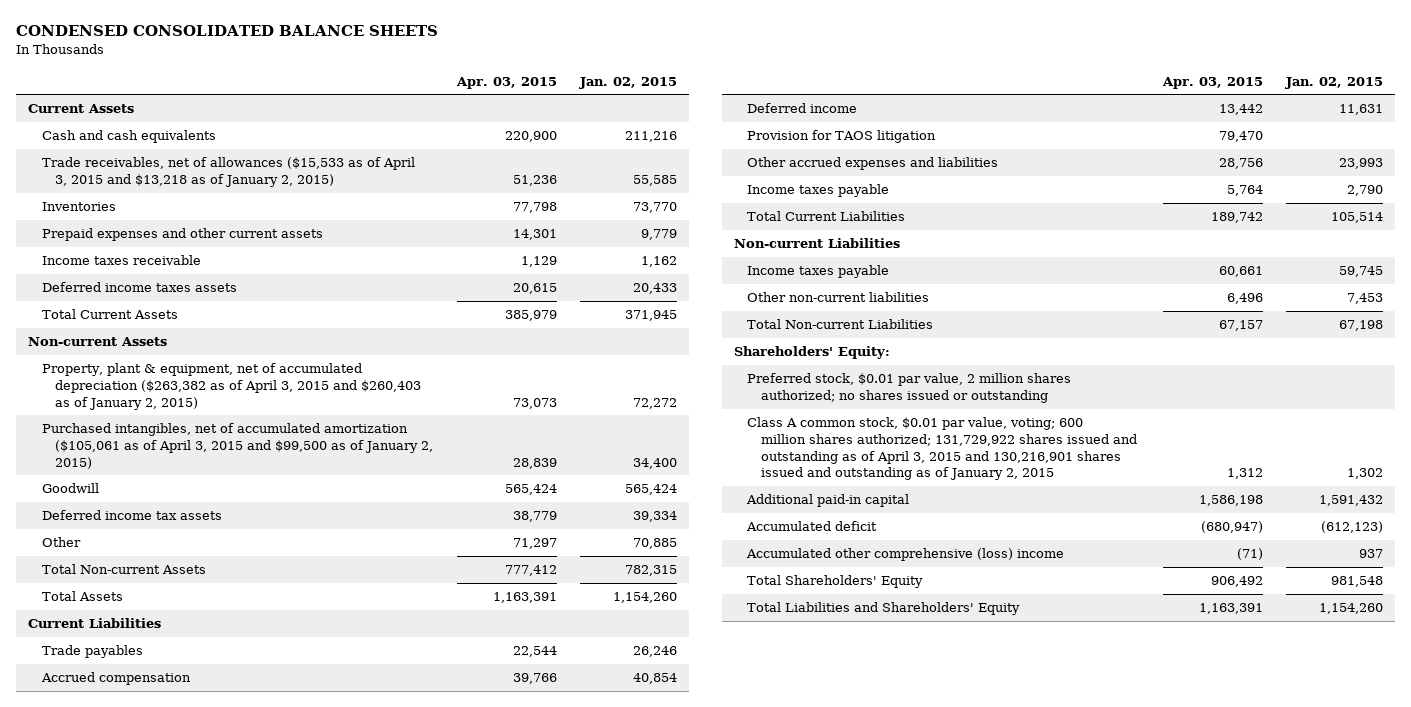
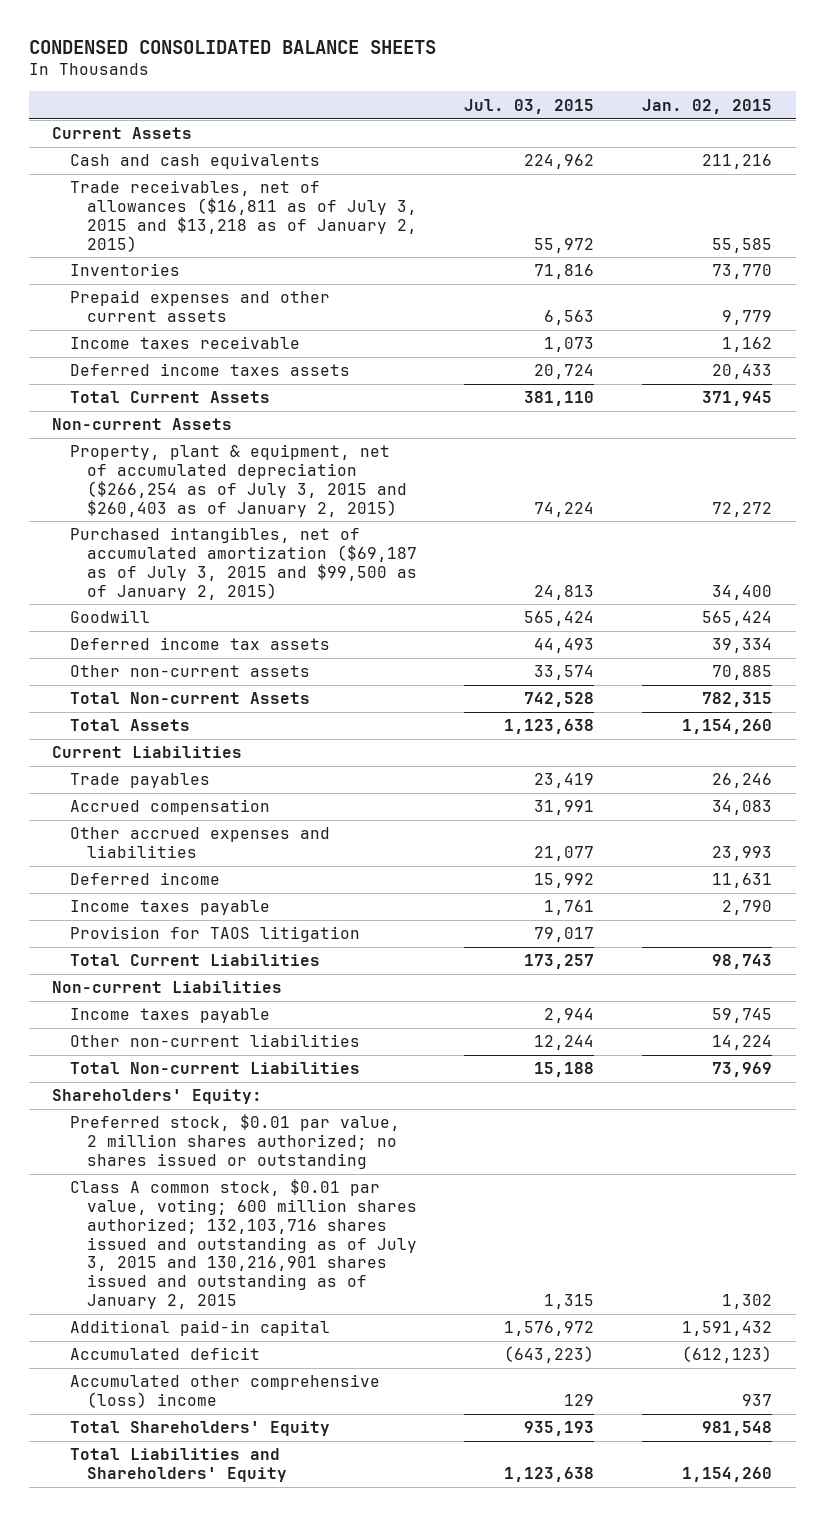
- | Apr. 03, 2015 | Jan. 02, 2015
+ | Jul. 03, 2015 | Jan. 02, 2015
- Trade receivables, net of allowances ($15,533 as of April 3, 2015 and $13,218 as of January 2, 2015) | 51,236 | 55,585
+ Trade receivables, net of allowances ($16,811 as of July 3, 2015 and $13,218 as of January 2, 2015) | 55,972 | 55,585
- Property, plant & equipment, net of accumulated depreciation ($263,382 as of April 3, 2015 and $260,403 as of January 2, 2015) | 73,073 | 72,272
- Purchased intangibles, net of accumulated amortization ($105,061 as of April 3, 2015 and $99,500 as of January 2, 2015) | 28,839 | 34,400
+ Property, plant & equipment, net of accumulated depreciation ($266,254 as of July 3, 2015 and $260,403 as of January 2, 2015) | 74,224 | 72,272
+ Purchased intangibles, net of accumulated amortization ($69,187 as of July 3, 2015 and $99,500 as of January 2, 2015) | 24,813 | 34,400
- Other | 71,297 | 70,885
+ Other non-current assets | 33,574 | 70,885
- Accrued compensation | 39,766 | 40,854
+ Accrued compensation | 31,991 | 34,083
moved down: Deferred income | 15,992 | 11,631
- Total Current Liabilities | 189,742 | 105,514
moved down: Provision for TAOS litigation | 79,017 |
+ Total Current Liabilities | 173,257 | 98,743
- Other non-current liabilities | 6,496 | 7,453
- Total Non-current Liabilities | 67,157 | 67,198
+ Other non-current liabilities | 12,244 | 14,224
+ Total Non-current Liabilities | 15,188 | 73,969
- Class A common stock, $0.01 par value, voting; 600 million shares authorized; 131,729,922 shares issued and outstanding as of April 3, 2015 and 130,216,901 shares issued and outstanding as of January 2, 2015 | 1,312 | 1,302
+ Class A common stock, $0.01 par value, voting; 600 million shares authorized; 132,103,716 shares issued and outstanding as of July 3, 2015 and 130,216,901 shares issued and outstanding as of January 2, 2015 | 1,315 | 1,302

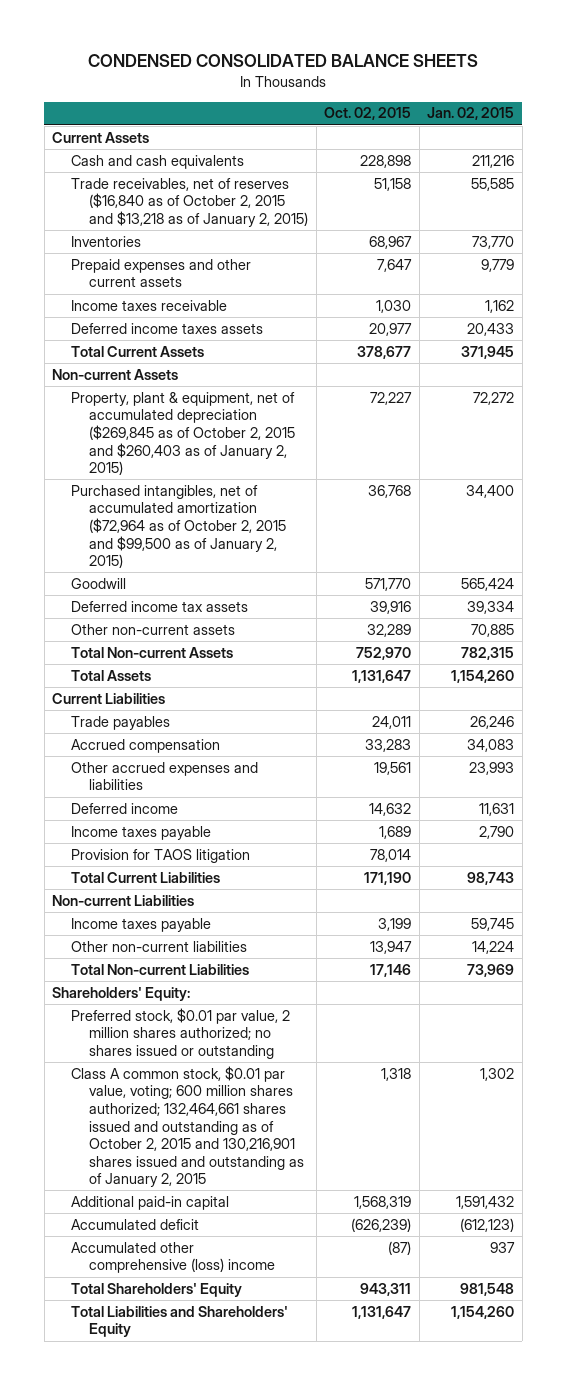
- | Jul. 03, 2015 | Jan. 02, 2015
+ | Oct. 02, 2015 | Jan. 02, 2015
- Trade receivables, net of allowances ($16,811 as of July 3, 2015 and $13,218 as of January 2, 2015) | 55,972 | 55,585
+ Trade receivables, net of reserves ($16,840 as of October 2, 2015 and $13,218 as of January 2, 2015) | 51,158 | 55,585
- Property, plant & equipment, net of accumulated depreciation ($266,254 as of July 3, 2015 and $260,403 as of January 2, 2015) | 74,224 | 72,272
- Purchased intangibles, net of accumulated amortization ($69,187 as of July 3, 2015 and $99,500 as of January 2, 2015) | 24,813 | 34,400
+ Property, plant & equipment, net of accumulated depreciation ($269,845 as of October 2, 2015 and $260,403 as of January 2, 2015) | 72,227 | 72,272
+ Purchased intangibles, net of accumulated amortization ($72,964 as of October 2, 2015 and $99,500 as of January 2, 2015) | 36,768 | 34,400
- Class A common stock, $0.01 par value, voting; 600 million shares authorized; 132,103,716 shares issued and outstanding as of July 3, 2015 and 130,216,901 shares issued and outstanding as of January 2, 2015 | 1,315 | 1,302
+ Class A common stock, $0.01 par value, voting; 600 million shares authorized; 132,464,661 shares issued and outstanding as of October 2, 2015 and 130,216,901 shares issued and outstanding as of January 2, 2015 | 1,318 | 1,302

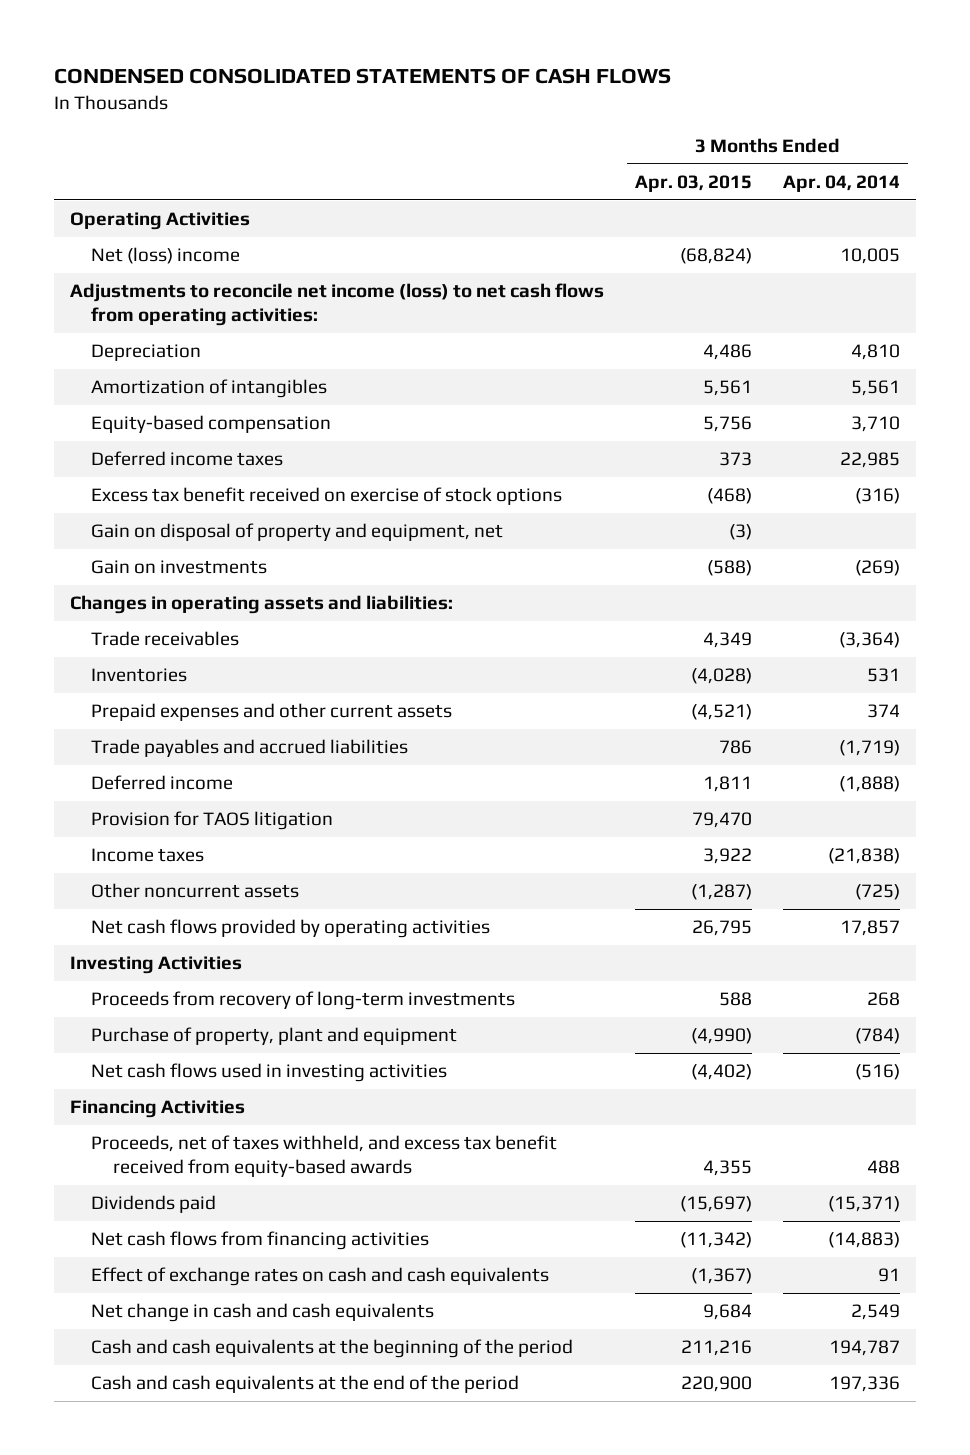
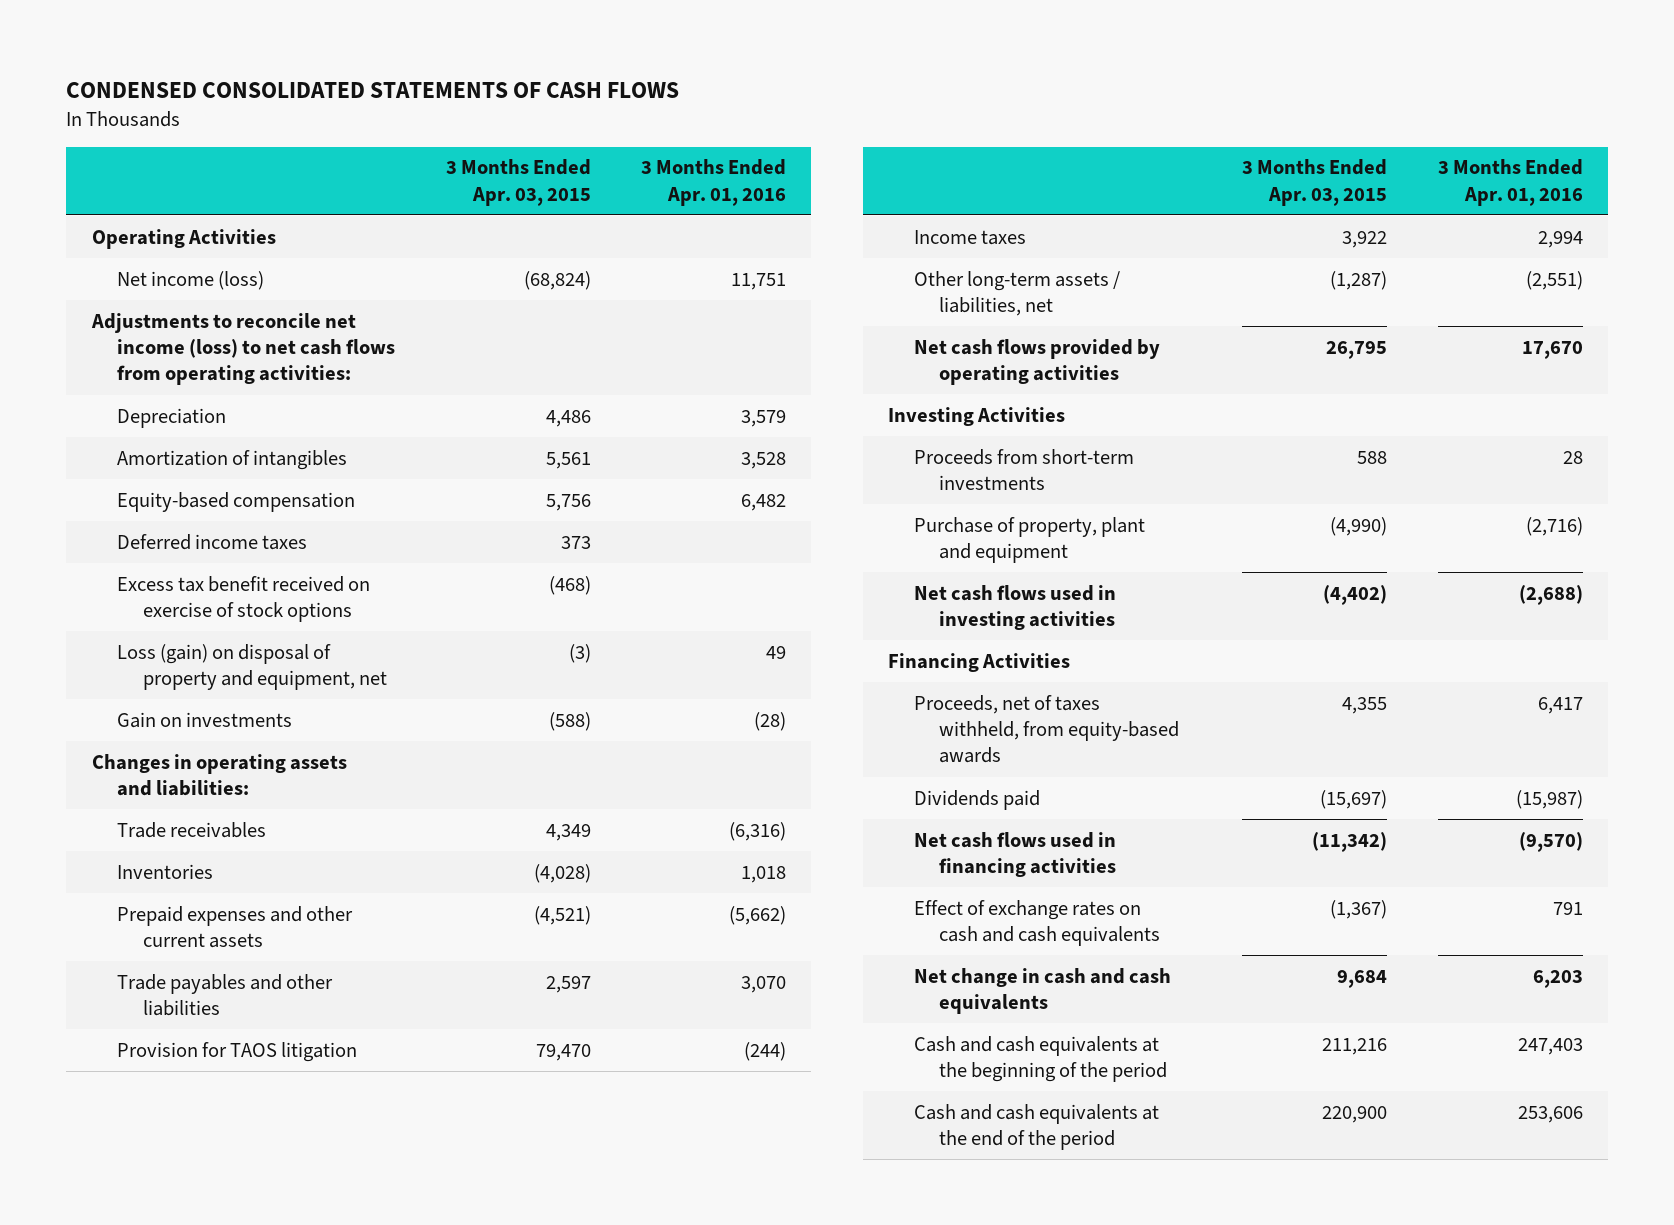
- | 3 Months Ended Apr. 03, 2015 | 3 Months Ended Apr. 04, 2014
+ | 3 Months Ended Apr. 03, 2015 | 3 Months Ended Apr. 01, 2016
- Net (loss) income | (68,824) | 10,005
+ Net income (loss) | (68,824) | 11,751
- Gain on disposal of property and equipment, net | (3) |
+ Loss (gain) on disposal of property and equipment, net | (3) | 49
- Trade payables and accrued liabilities | 786 | (1,719)
- Deferred income | 1,811 | (1,888)
+ Trade payables and other liabilities | 2,597 | 3,070
- Other noncurrent assets | (1,287) | (725)
+ Other long-term assets / liabilities, net | (1,287) | (2,551)
- Proceeds from recovery of long-term investments | 588 | 268
+ Proceeds from short-term investments | 588 | 28
- Proceeds, net of taxes withheld, and excess tax benefit received from equity-based awards | 4,355 | 488
+ Proceeds, net of taxes withheld, from equity-based awards | 4,355 | 6,417
- Net cash flows from financing activities | (11,342) | (14,883)
+ Net cash flows used in financing activities | (11,342) | (9,570)

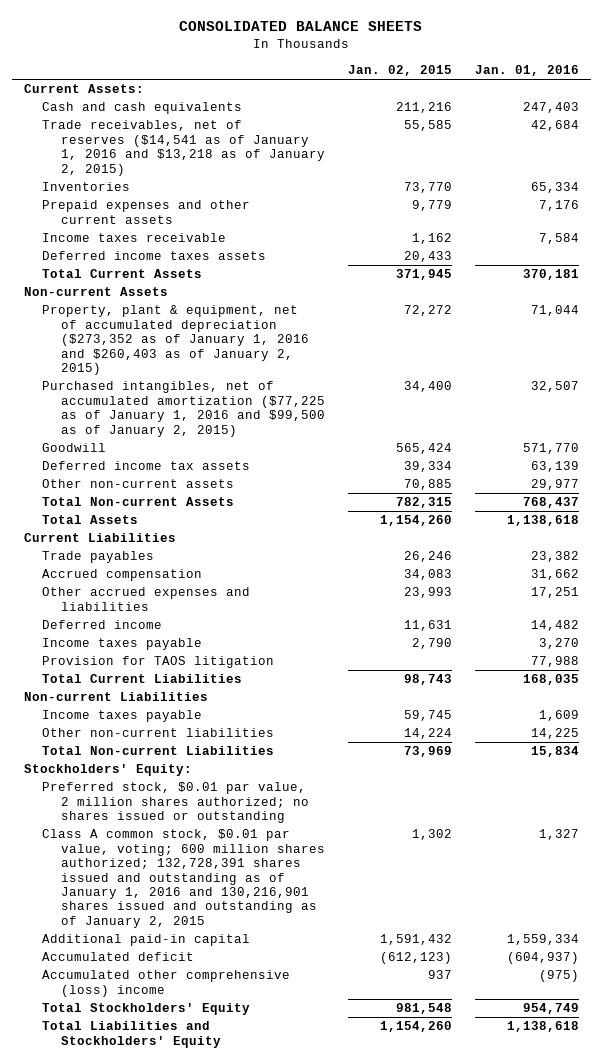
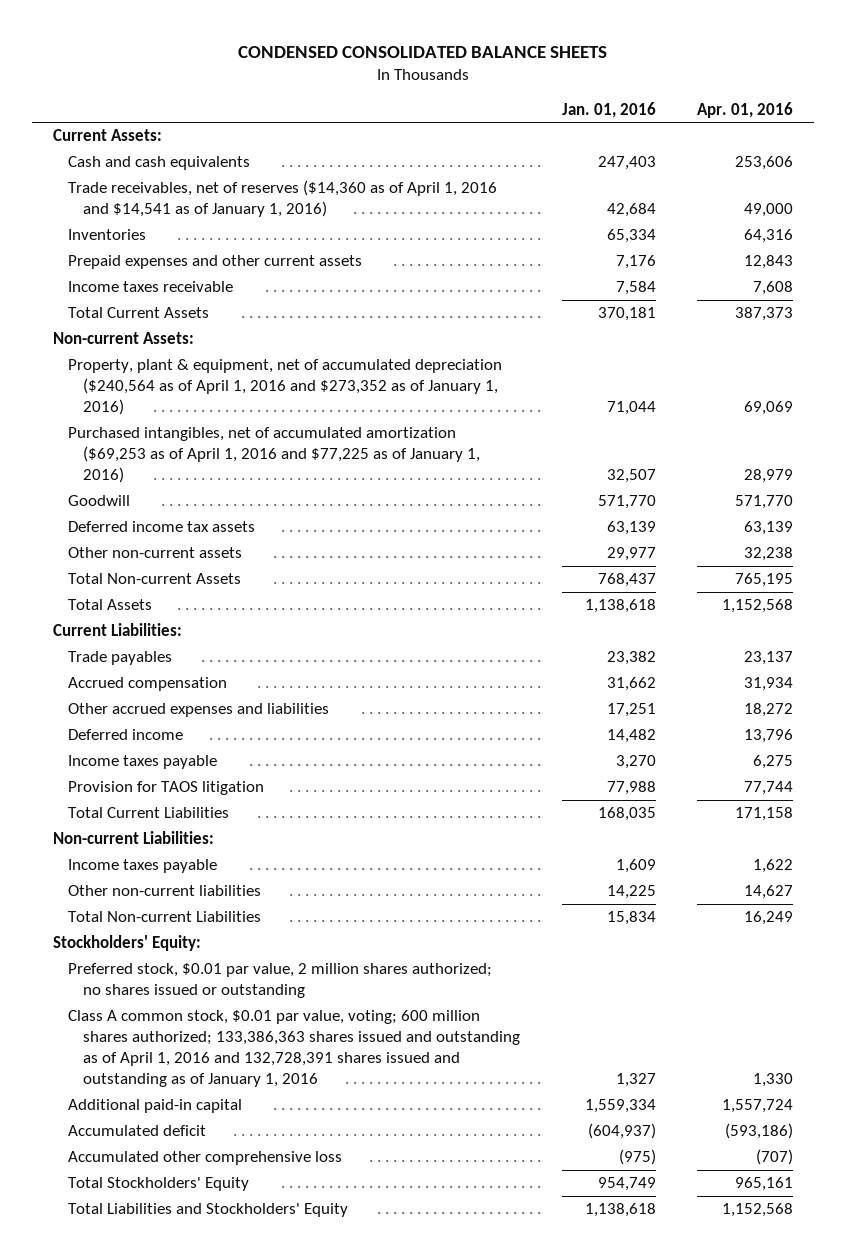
- CONSOLIDATED BALANCE SHEETS
+ CONDENSED CONSOLIDATED BALANCE SHEETS
- | Jan. 02, 2015 | Jan. 01, 2016
+ | Jan. 01, 2016 | Apr. 01, 2016
- Trade receivables, net of reserves ($14,541 as of January 1, 2016 and $13,218 as of January 2, 2015) | 55,585 | 42,684
+ Trade receivables, net of reserves ($14,360 as of April 1, 2016 and $14,541 as of January 1, 2016) | 42,684 | 49,000
- Deferred income taxes assets | 20,433 |
- Non-current Assets
- Property, plant & equipment, net of accumulated depreciation ($273,352 as of January 1, 2016 and $260,403 as of January 2, 2015) | 72,272 | 71,044
- Purchased intangibles, net of accumulated amortization ($77,225 as of January 1, 2016 and $99,500 as of January 2, 2015) | 34,400 | 32,507
+ Non-current Assets:
+ Property, plant & equipment, net of accumulated depreciation ($240,564 as of April 1, 2016 and $273,352 as of January 1, 2016) | 71,044 | 69,069
+ Purchased intangibles, net of accumulated amortization ($69,253 as of April 1, 2016 and $77,225 as of January 1, 2016) | 32,507 | 28,979
- Current Liabilities
+ Current Liabilities:
- Non-current Liabilities
+ Non-current Liabilities:
- Class A common stock, $0.01 par value, voting; 600 million shares authorized; 132,728,391 shares issued and outstanding as of January 1, 2016 and 130,216,901 shares issued and outstanding as of January 2, 2015 | 1,302 | 1,327
+ Class A common stock, $0.01 par value, voting; 600 million shares authorized; 133,386,363 shares issued and outstanding as of April 1, 2016 and 132,728,391 shares issued and outstanding as of January 1, 2016 | 1,327 | 1,330
- Accumulated other comprehensive (loss) income | 937 | (975)
+ Accumulated other comprehensive loss | (975) | (707)

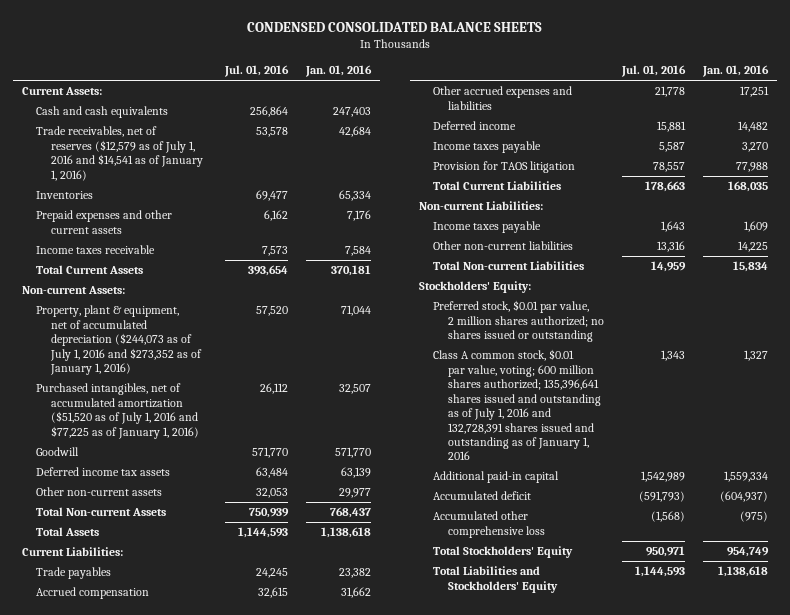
- | Jan. 01, 2016 | Apr. 01, 2016
+ | Jul. 01, 2016 | Jan. 01, 2016
- Trade receivables, net of reserves ($14,360 as of April 1, 2016 and $14,541 as of January 1, 2016) | 42,684 | 49,000
+ Trade receivables, net of reserves ($12,579 as of July 1, 2016 and $14,541 as of January 1, 2016) | 53,578 | 42,684
- Property, plant & equipment, net of accumulated depreciation ($240,564 as of April 1, 2016 and $273,352 as of January 1, 2016) | 71,044 | 69,069
- Purchased intangibles, net of accumulated amortization ($69,253 as of April 1, 2016 and $77,225 as of January 1, 2016) | 32,507 | 28,979
+ Property, plant & equipment, net of accumulated depreciation ($244,073 as of July 1, 2016 and $273,352 as of January 1, 2016) | 57,520 | 71,044
+ Purchased intangibles, net of accumulated amortization ($51,520 as of July 1, 2016 and $77,225 as of January 1, 2016) | 26,112 | 32,507
- Class A common stock, $0.01 par value, voting; 600 million shares authorized; 133,386,363 shares issued and outstanding as of April 1, 2016 and 132,728,391 shares issued and outstanding as of January 1, 2016 | 1,327 | 1,330
+ Class A common stock, $0.01 par value, voting; 600 million shares authorized; 135,396,641 shares issued and outstanding as of July 1, 2016 and 132,728,391 shares issued and outstanding as of January 1, 2016 | 1,343 | 1,327

